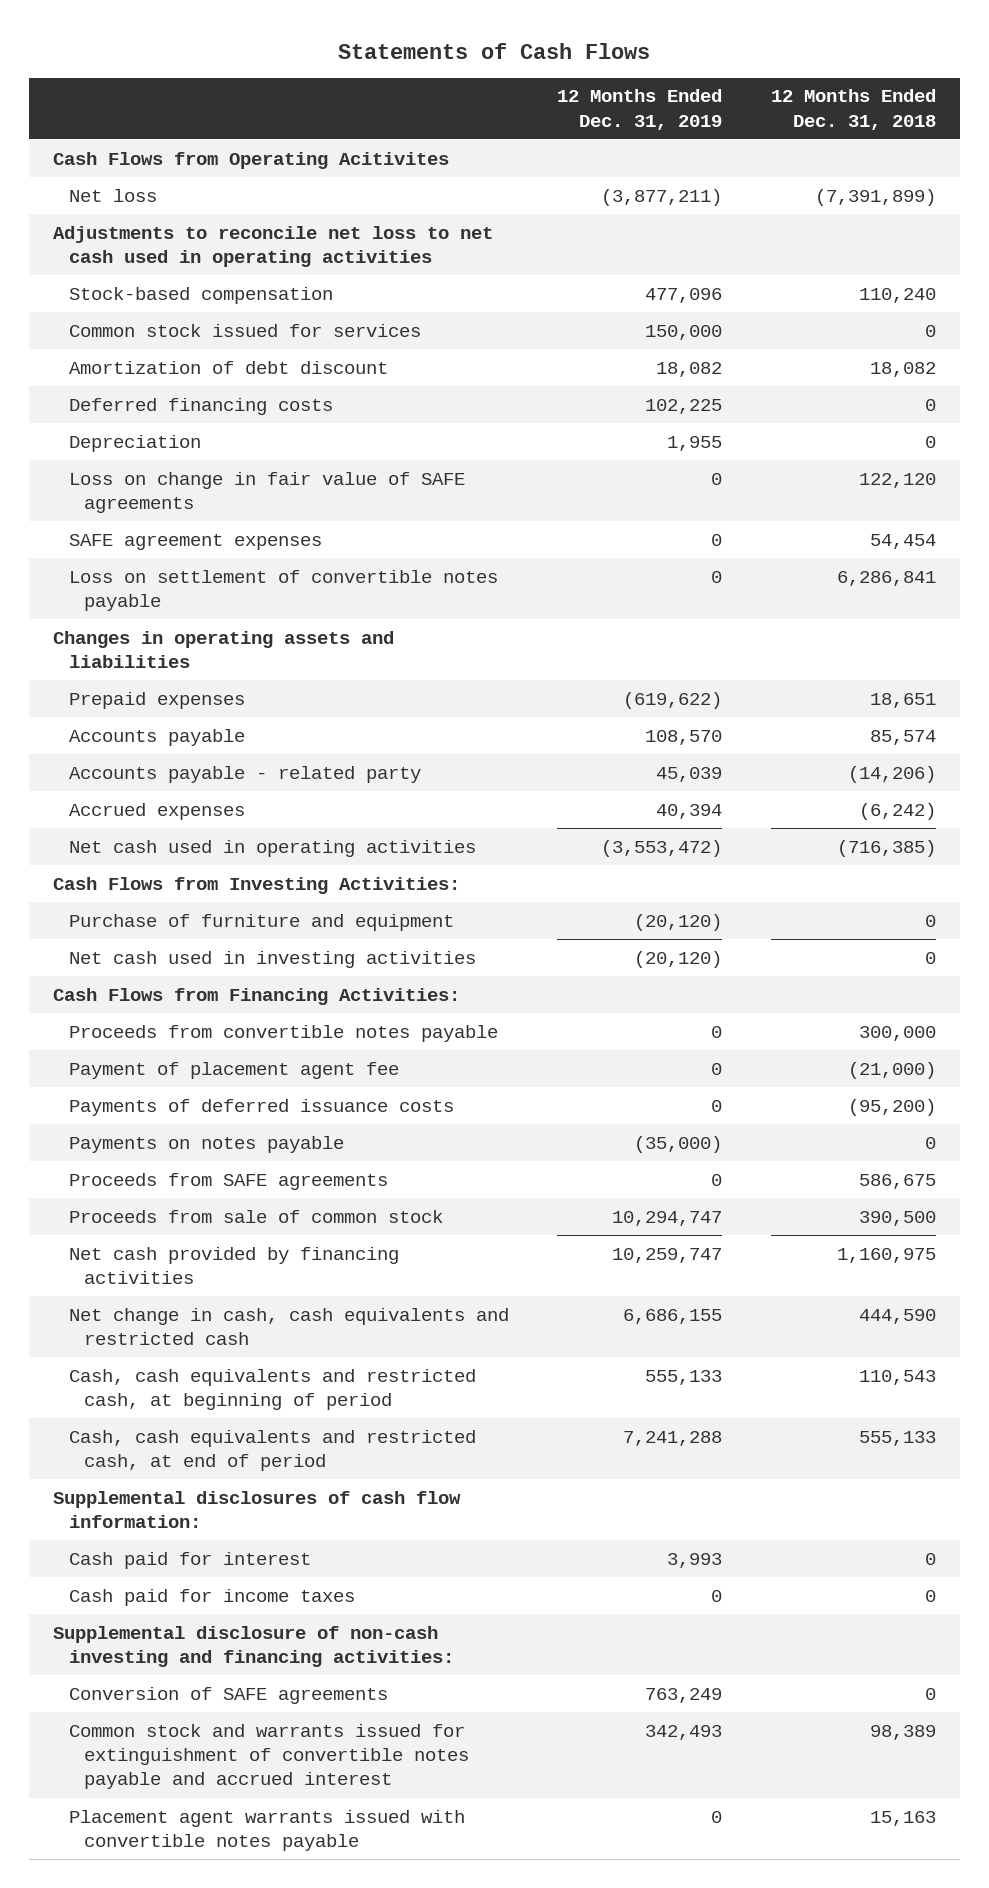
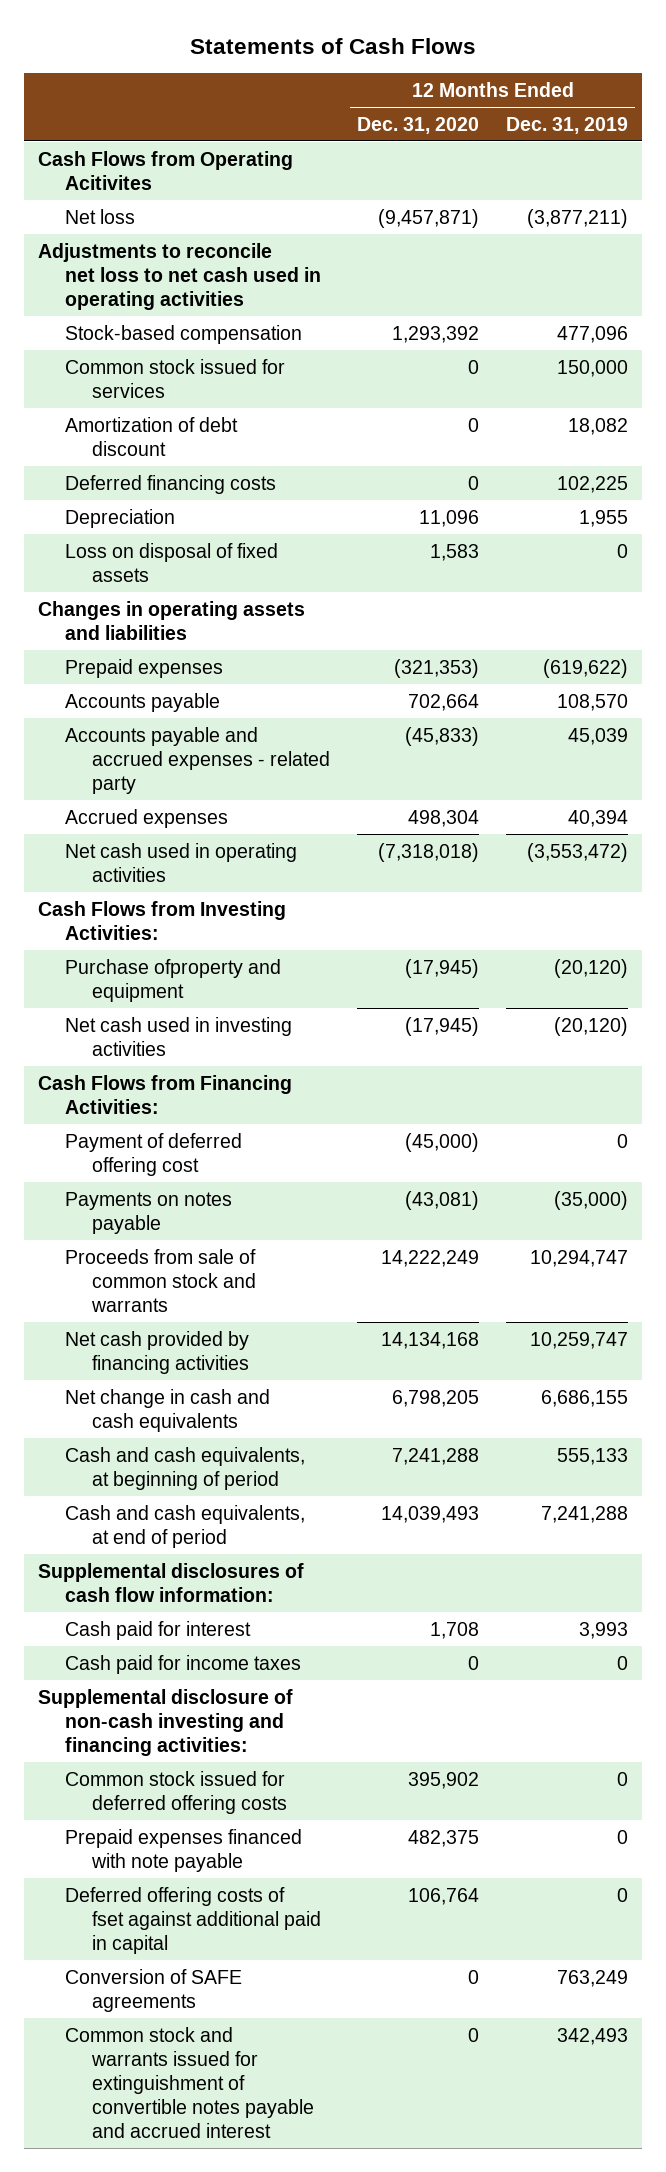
- | 12 Months Ended Dec. 31, 2019 | 12 Months Ended Dec. 31, 2018
+ | 12 Months Ended Dec. 31, 2020 | 12 Months Ended Dec. 31, 2019
- Loss on change in fair value of SAFE agreements | 0 | 122,120
- SAFE agreement expenses | 0 | 54,454
- Loss on settlement of convertible notes payable | 0 | 6,286,841
+ Loss on disposal of fixed assets | 1,583 | 0
- Accounts payable - related party | 45,039 | (14,206)
+ Accounts payable and accrued expenses - related party | (45,833) | 45,039
- Purchase of furniture and equipment | (20,120) | 0
+ Purchase ofproperty and equipment | (17,945) | (20,120)
- Proceeds from convertible notes payable | 0 | 300,000
- Payment of placement agent fee | 0 | (21,000)
- Payments of deferred issuance costs | 0 | (95,200)
+ Payment of deferred offering cost | (45,000) | 0
- Proceeds from SAFE agreements | 0 | 586,675
- Proceeds from sale of common stock | 10,294,747 | 390,500
+ Proceeds from sale of common stock and warrants | 14,222,249 | 10,294,747
- Net change in cash, cash equivalents and restricted cash | 6,686,155 | 444,590
- Cash, cash equivalents and restricted cash, at beginning of period | 555,133 | 110,543
- Cash, cash equivalents and restricted cash, at end of period | 7,241,288 | 555,133
+ Net change in cash and cash equivalents | 6,798,205 | 6,686,155
+ Cash and cash equivalents, at beginning of period | 7,241,288 | 555,133
+ Cash and cash equivalents, at end of period | 14,039,493 | 7,241,288
+ Common stock issued for deferred offering costs | 395,902 | 0
+ Prepaid expenses financed with note payable | 482,375 | 0
+ Deferred offering costs of fset against additional paid in capital | 106,764 | 0
- Placement agent warrants issued with convertible notes payable | 0 | 15,163

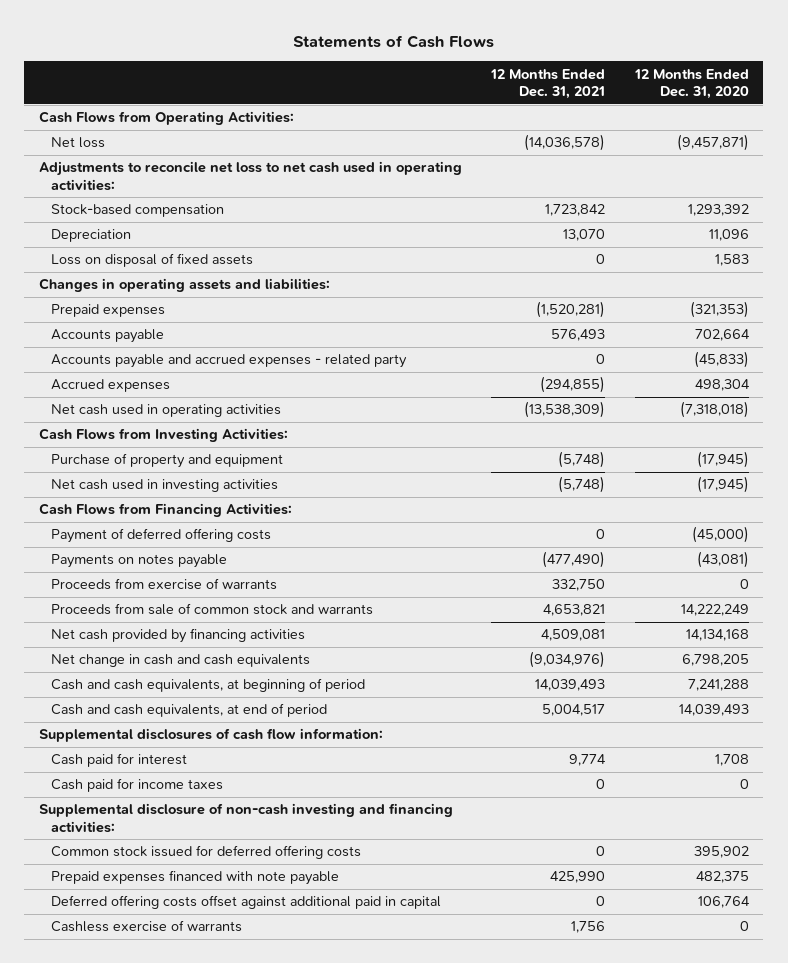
- | 12 Months Ended Dec. 31, 2020 | 12 Months Ended Dec. 31, 2019
+ | 12 Months Ended Dec. 31, 2021 | 12 Months Ended Dec. 31, 2020
- Cash Flows from Operating Acitivites
+ Cash Flows from Operating Activities:
- Adjustments to reconcile net loss to net cash used in operating activities
+ Adjustments to reconcile net loss to net cash used in operating activities:
- Common stock issued for services | 0 | 150,000
- Amortization of debt discount | 0 | 18,082
- Deferred financing costs | 0 | 102,225
- Changes in operating assets and liabilities
+ Changes in operating assets and liabilities:
- Purchase ofproperty and equipment | (17,945) | (20,120)
+ Purchase of property and equipment | (5,748) | (17,945)
- Payment of deferred offering cost | (45,000) | 0
+ Payment of deferred offering costs | 0 | (45,000)
+ Proceeds from exercise of warrants | 332,750 | 0
- Deferred offering costs of fset against additional paid in capital | 106,764 | 0
- Conversion of SAFE agreements | 0 | 763,249
- Common stock and warrants issued for extinguishment of convertible notes payable and accrued interest | 0 | 342,493
+ Deferred offering costs offset against additional paid in capital | 0 | 106,764
+ Cashless exercise of warrants | 1,756 | 0

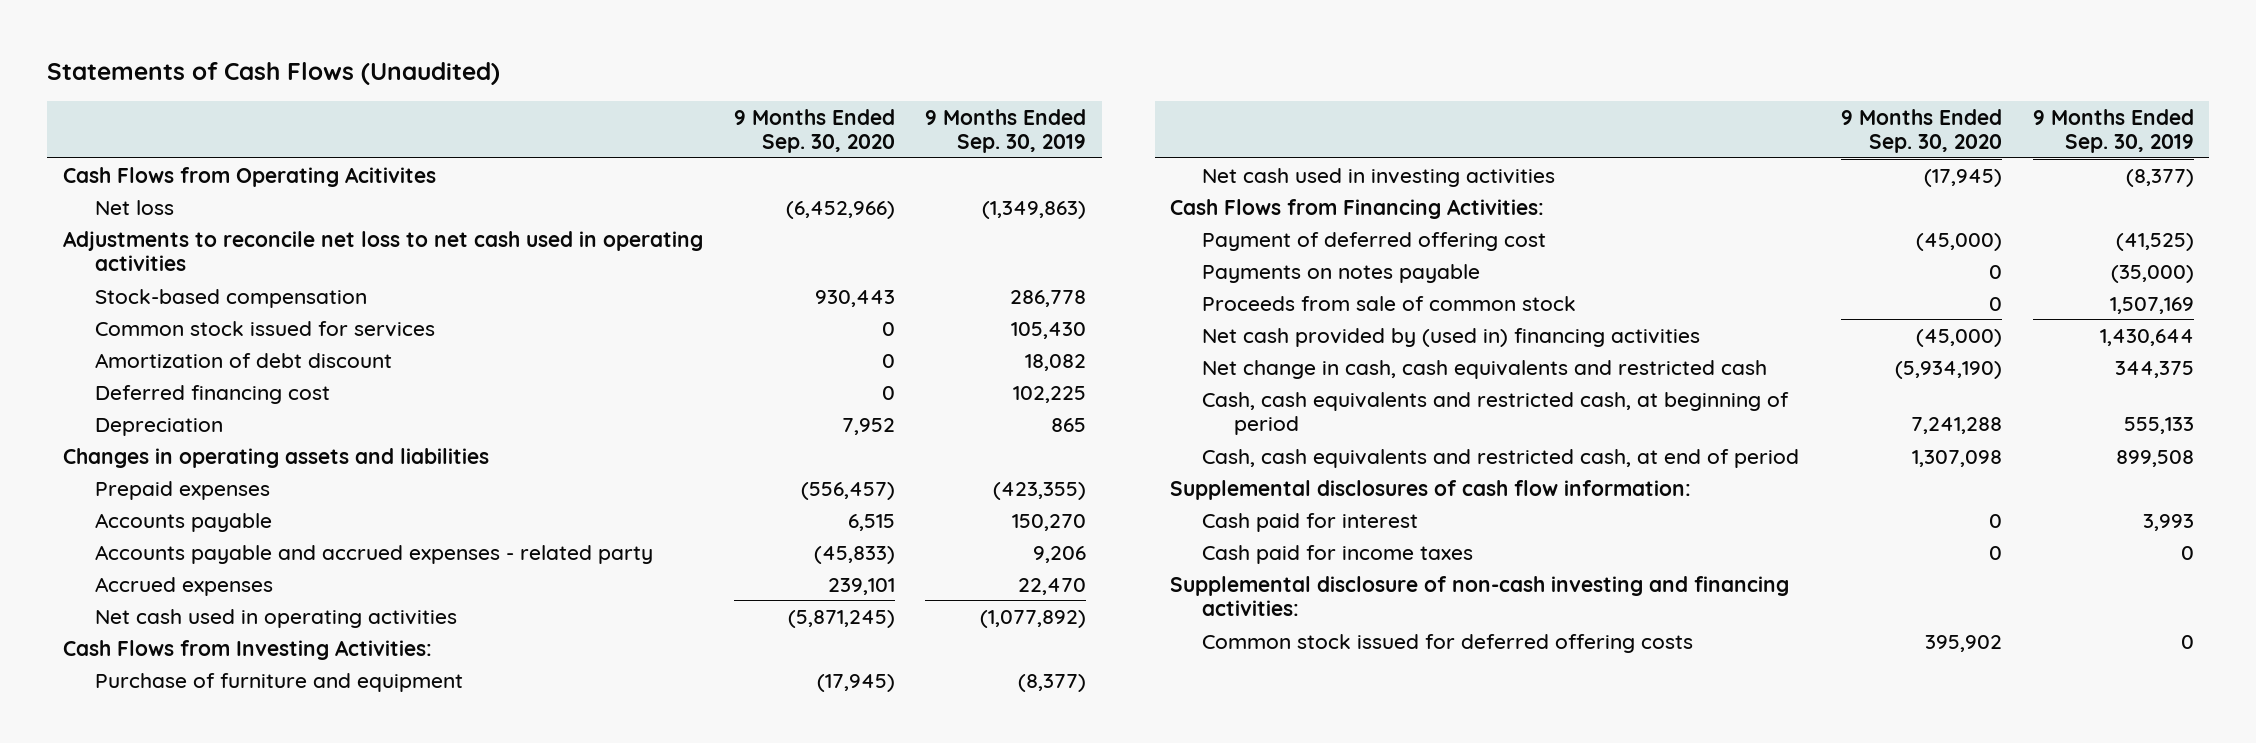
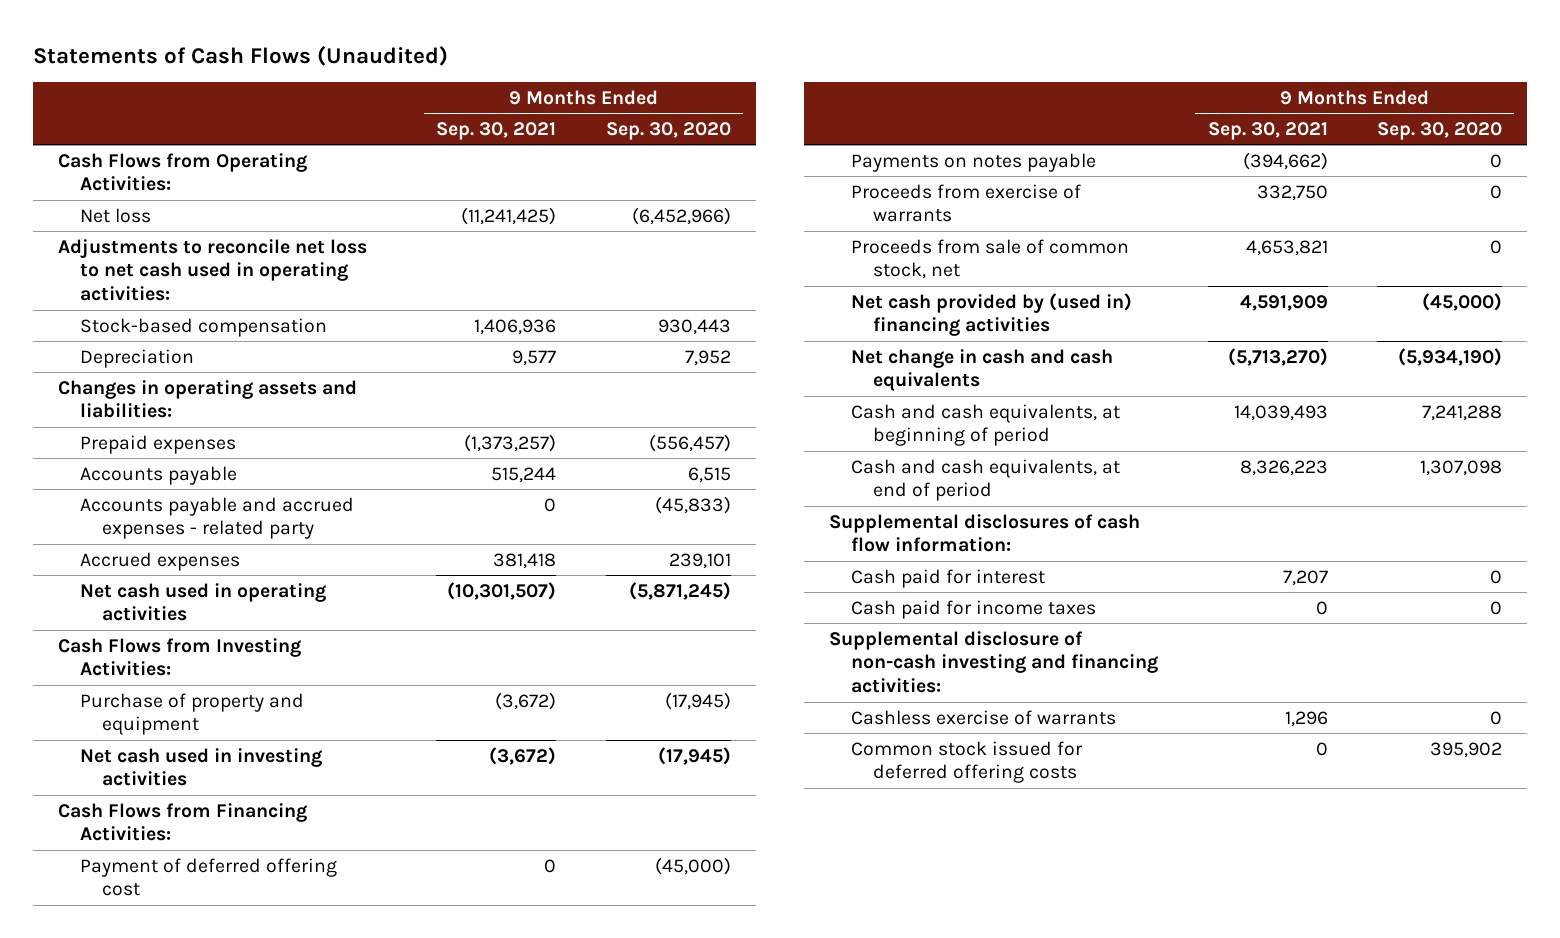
- | 9 Months Ended Sep. 30, 2020 | 9 Months Ended Sep. 30, 2019
+ | 9 Months Ended Sep. 30, 2021 | 9 Months Ended Sep. 30, 2020
- Cash Flows from Operating Acitivites
+ Cash Flows from Operating Activities:
- Adjustments to reconcile net loss to net cash used in operating activities
+ Adjustments to reconcile net loss to net cash used in operating activities:
- Common stock issued for services | 0 | 105,430
- Amortization of debt discount | 0 | 18,082
- Deferred financing cost | 0 | 102,225
- Changes in operating assets and liabilities
+ Changes in operating assets and liabilities:
- Purchase of furniture and equipment | (17,945) | (8,377)
+ Purchase of property and equipment | (3,672) | (17,945)
- Proceeds from sale of common stock | 0 | 1,507,169
+ Proceeds from exercise of warrants | 332,750 | 0
+ Proceeds from sale of common stock, net | 4,653,821 | 0
- Net change in cash, cash equivalents and restricted cash | (5,934,190) | 344,375
- Cash, cash equivalents and restricted cash, at beginning of period | 7,241,288 | 555,133
- Cash, cash equivalents and restricted cash, at end of period | 1,307,098 | 899,508
+ Net change in cash and cash equivalents | (5,713,270) | (5,934,190)
+ Cash and cash equivalents, at beginning of period | 14,039,493 | 7,241,288
+ Cash and cash equivalents, at end of period | 8,326,223 | 1,307,098
+ Cashless exercise of warrants | 1,296 | 0

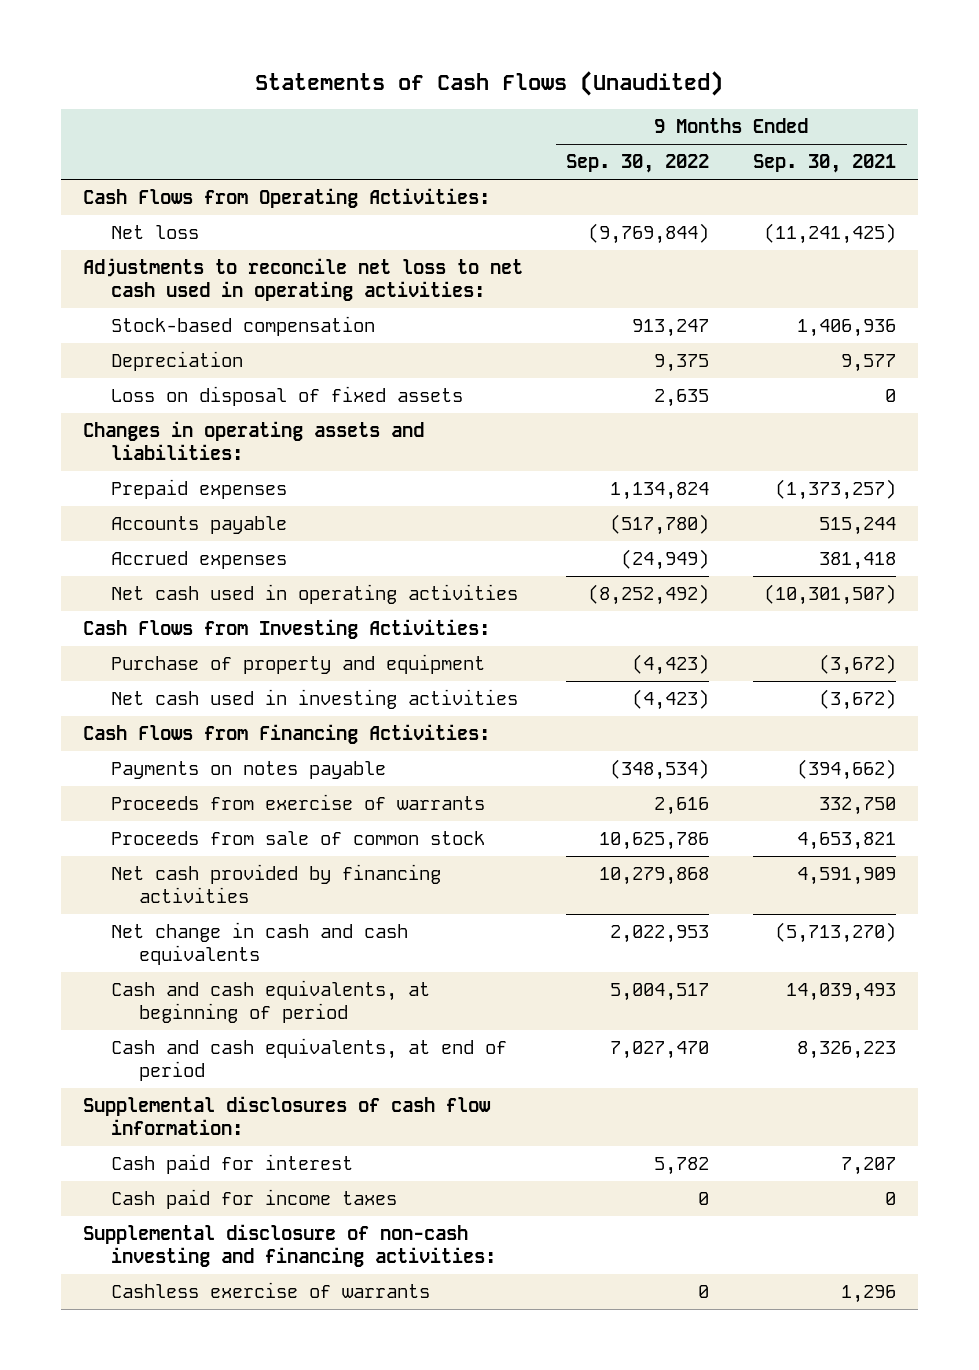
- | 9 Months Ended Sep. 30, 2021 | 9 Months Ended Sep. 30, 2020
+ | 9 Months Ended Sep. 30, 2022 | 9 Months Ended Sep. 30, 2021
+ Loss on disposal of fixed assets | 2,635 | 0
- Accounts payable and accrued expenses - related party | 0 | (45,833)
- Payment of deferred offering cost | 0 | (45,000)
- Proceeds from sale of common stock, net | 4,653,821 | 0
- Net cash provided by (used in) financing activities | 4,591,909 | (45,000)
+ Proceeds from sale of common stock | 10,625,786 | 4,653,821
+ Net cash provided by financing activities | 10,279,868 | 4,591,909
- Common stock issued for deferred offering costs | 0 | 395,902

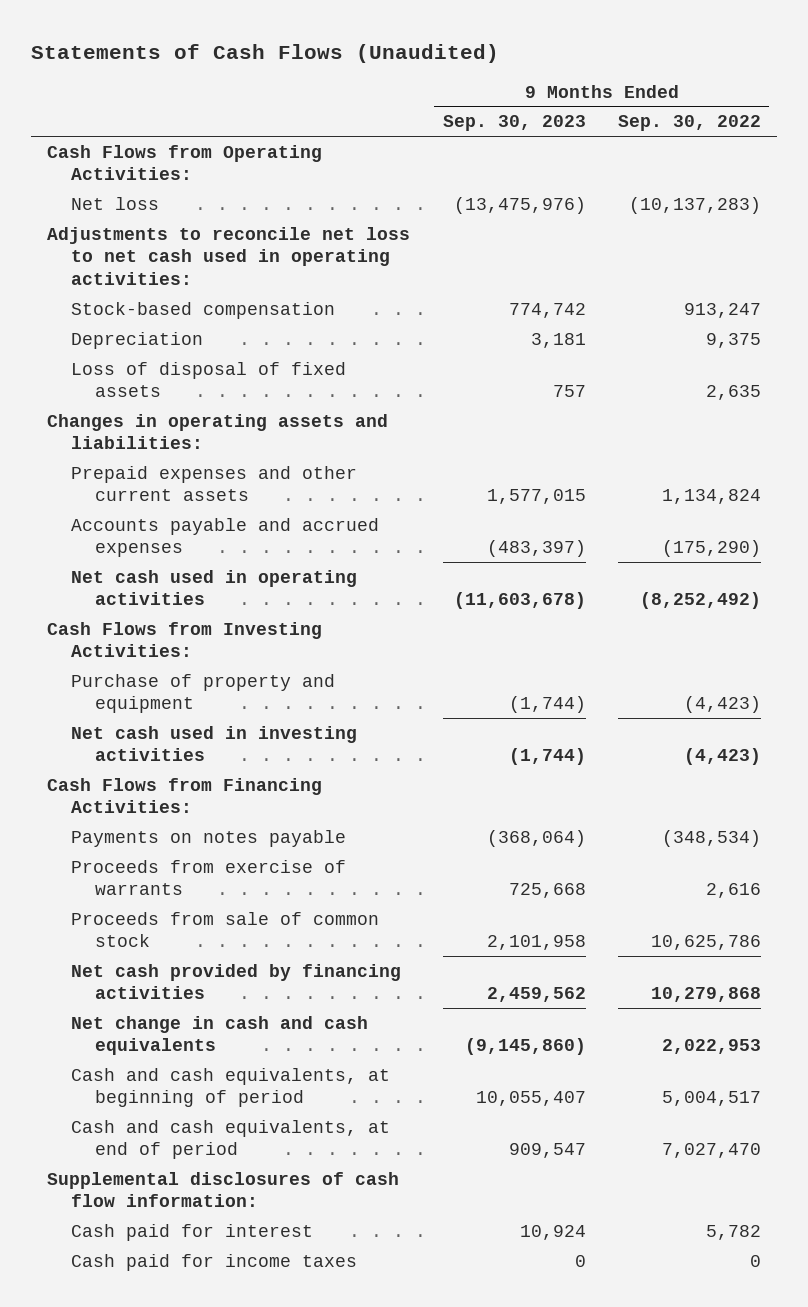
- | 9 Months Ended Sep. 30, 2022 | 9 Months Ended Sep. 30, 2021
+ | 9 Months Ended Sep. 30, 2023 | 9 Months Ended Sep. 30, 2022
- Net loss | (9,769,844) | (11,241,425)
+ Net loss | (13,475,976) | (10,137,283)
- Loss on disposal of fixed assets | 2,635 | 0
+ Loss of disposal of fixed assets | 757 | 2,635
- Prepaid expenses | 1,134,824 | (1,373,257)
- Accounts payable | (517,780) | 515,244
- Accrued expenses | (24,949) | 381,418
+ Prepaid expenses and other current assets | 1,577,015 | 1,134,824
+ Accounts payable and accrued expenses | (483,397) | (175,290)
- Supplemental disclosure of non-cash investing and financing activities:
- Cashless exercise of warrants | 0 | 1,296

